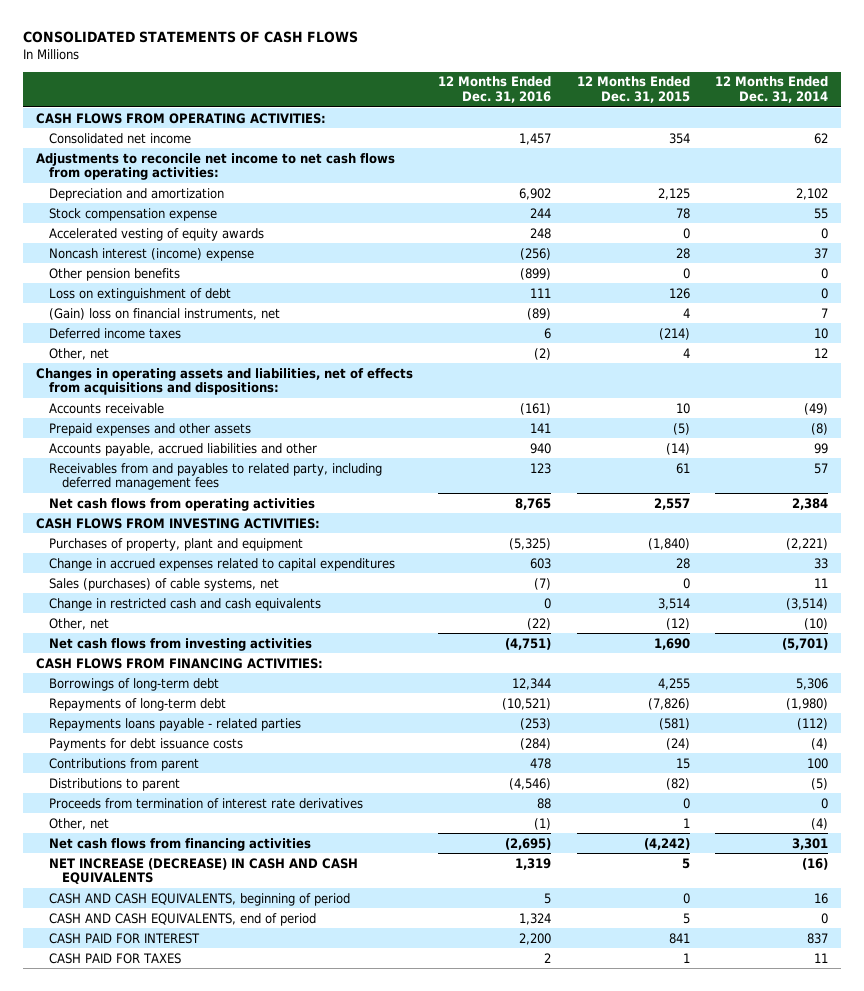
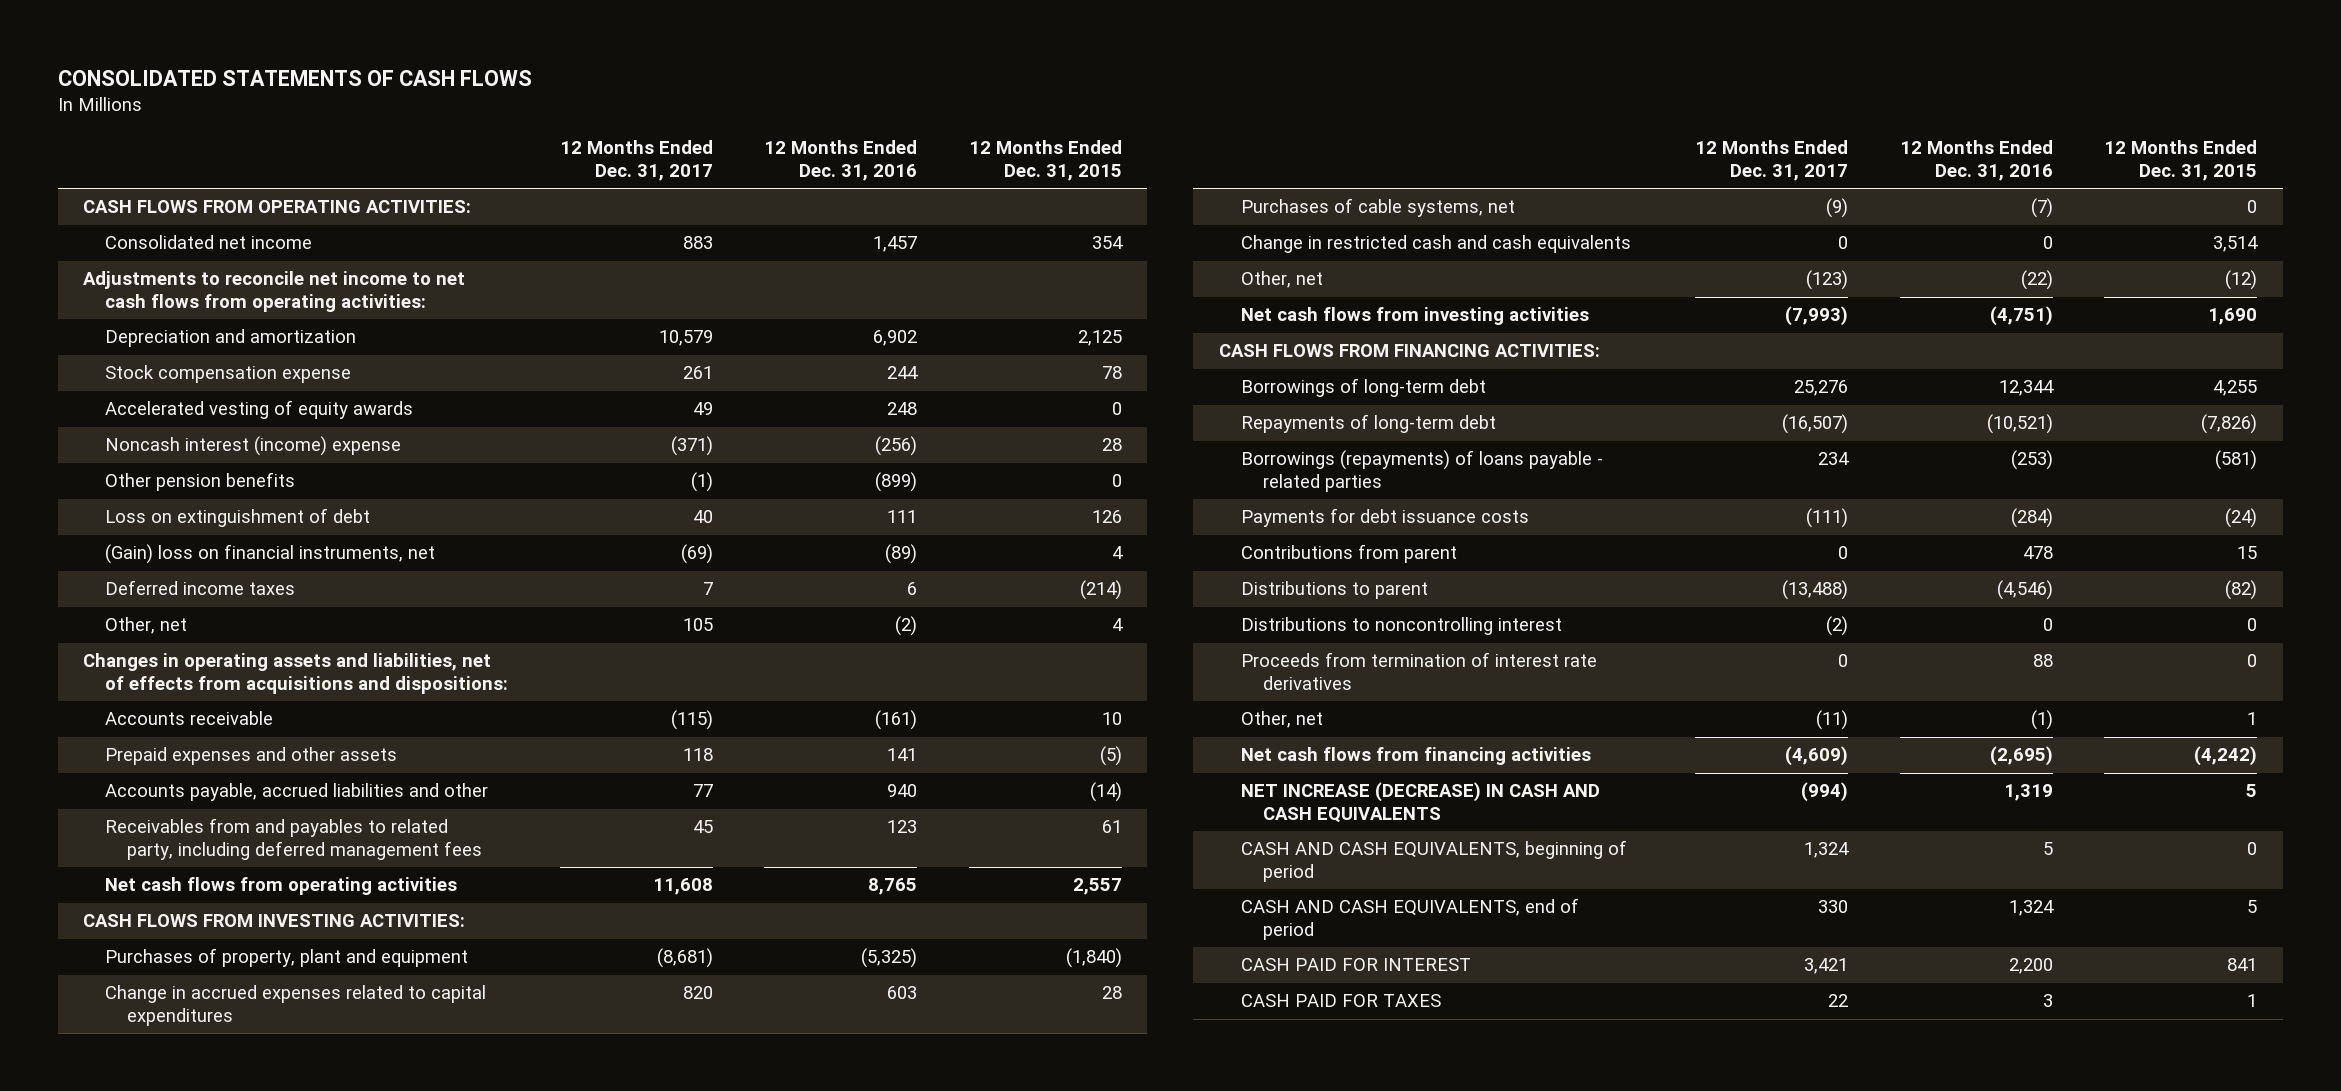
- | 12 Months Ended Dec. 31, 2016 | 12 Months Ended Dec. 31, 2015 | 12 Months Ended Dec. 31, 2014
+ | 12 Months Ended Dec. 31, 2017 | 12 Months Ended Dec. 31, 2016 | 12 Months Ended Dec. 31, 2015
- Sales (purchases) of cable systems, net | (7) | 0 | 11
+ Purchases of cable systems, net | (9) | (7) | 0
- Repayments loans payable - related parties | (253) | (581) | (112)
+ Borrowings (repayments) of loans payable - related parties | 234 | (253) | (581)
+ Distributions to noncontrolling interest | (2) | 0 | 0
- CASH PAID FOR TAXES | 2 | 1 | 11
+ CASH PAID FOR TAXES | 22 | 3 | 1

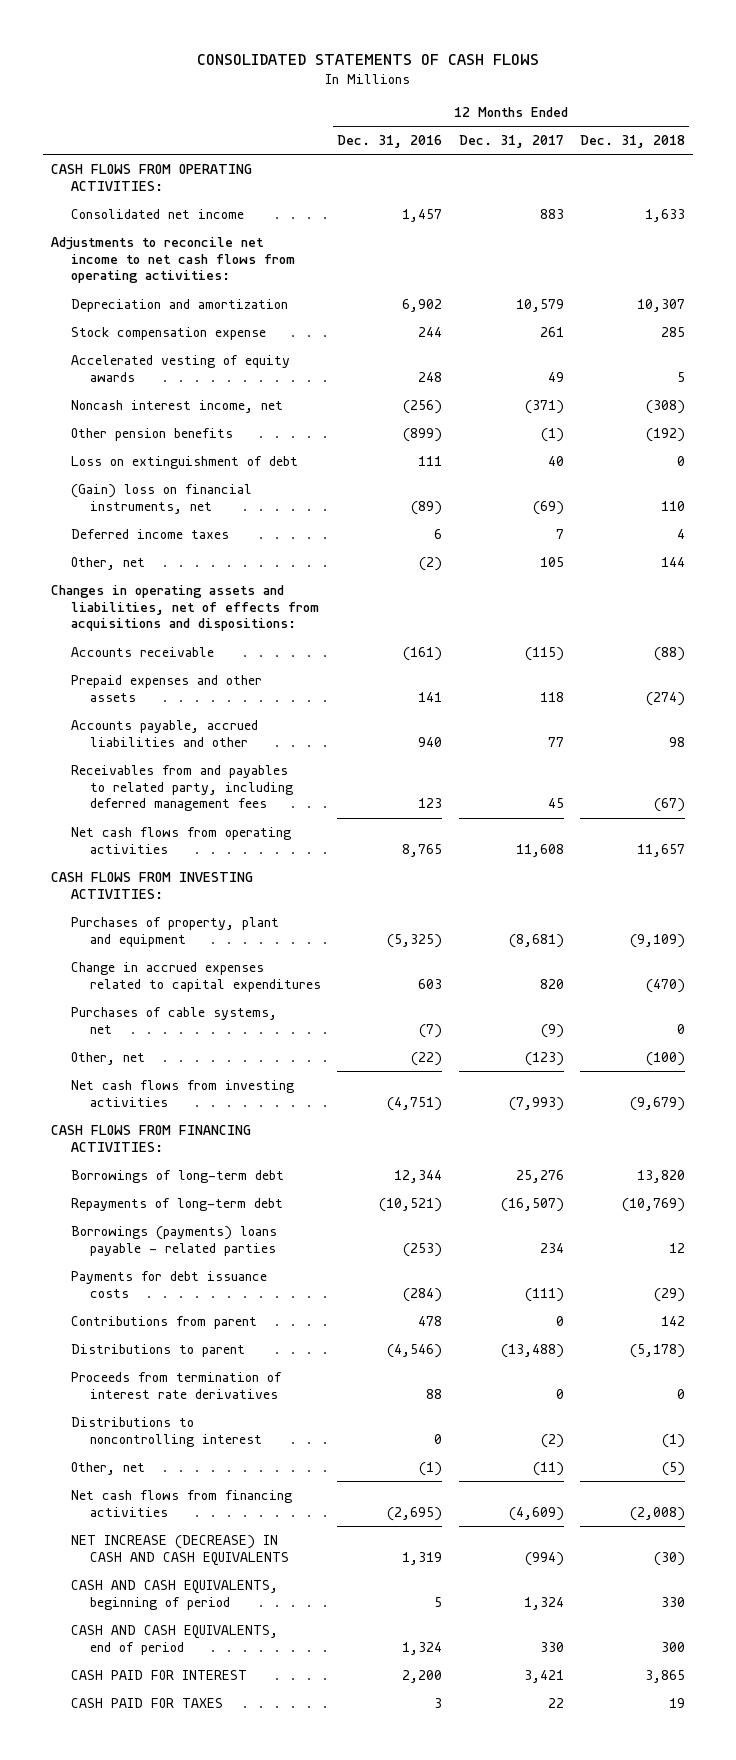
- | 12 Months Ended Dec. 31, 2017 | 12 Months Ended Dec. 31, 2016 | 12 Months Ended Dec. 31, 2015
+ | 12 Months Ended Dec. 31, 2016 | 12 Months Ended Dec. 31, 2017 | 12 Months Ended Dec. 31, 2018
- Noncash interest (income) expense | (371) | (256) | 28
+ Noncash interest income, net | (256) | (371) | (308)
- Change in restricted cash and cash equivalents | 0 | 0 | 3,514
- Borrowings (repayments) of loans payable - related parties | 234 | (253) | (581)
+ Borrowings (payments) loans payable - related parties | (253) | 234 | 12
moved down: Distributions to noncontrolling interest | 0 | (2) | (1)

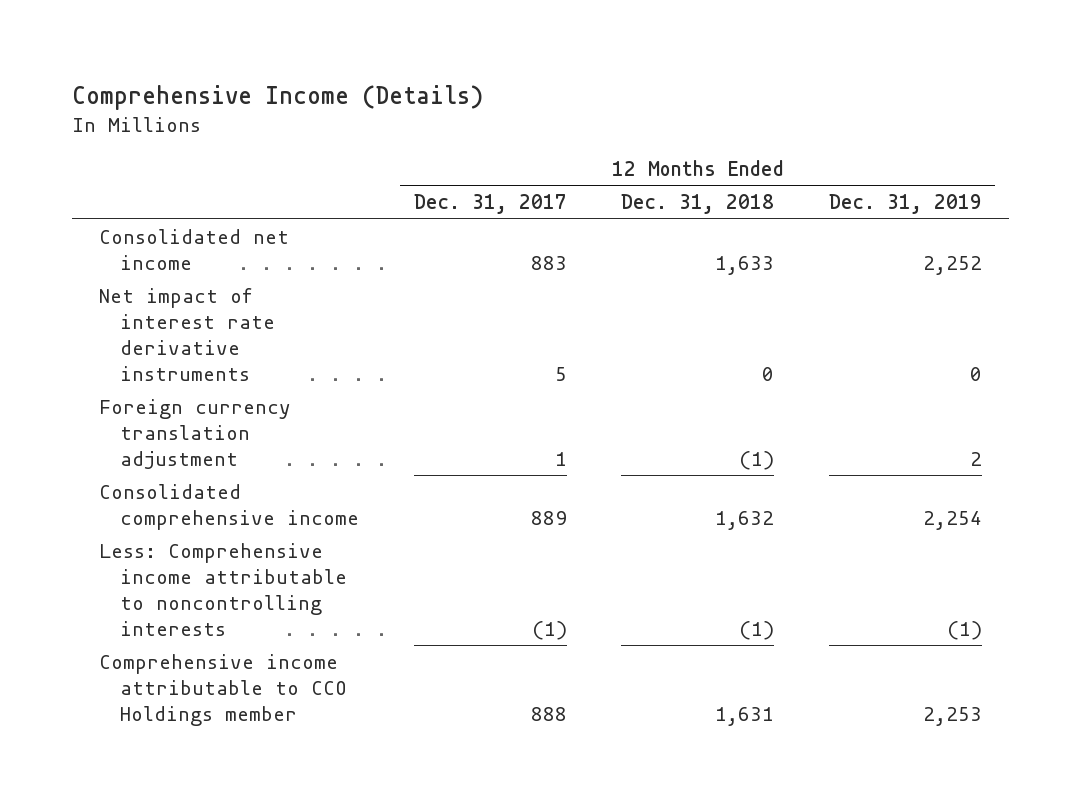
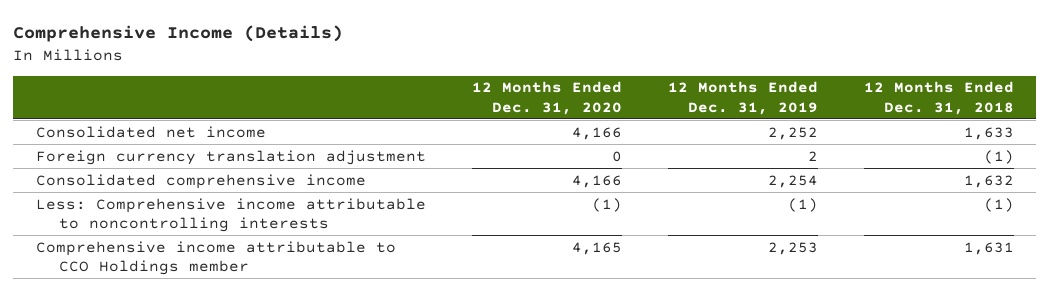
- | 12 Months Ended Dec. 31, 2017 | 12 Months Ended Dec. 31, 2018 | 12 Months Ended Dec. 31, 2019
+ | 12 Months Ended Dec. 31, 2020 | 12 Months Ended Dec. 31, 2019 | 12 Months Ended Dec. 31, 2018
- Net impact of interest rate derivative instruments | 5 | 0 | 0

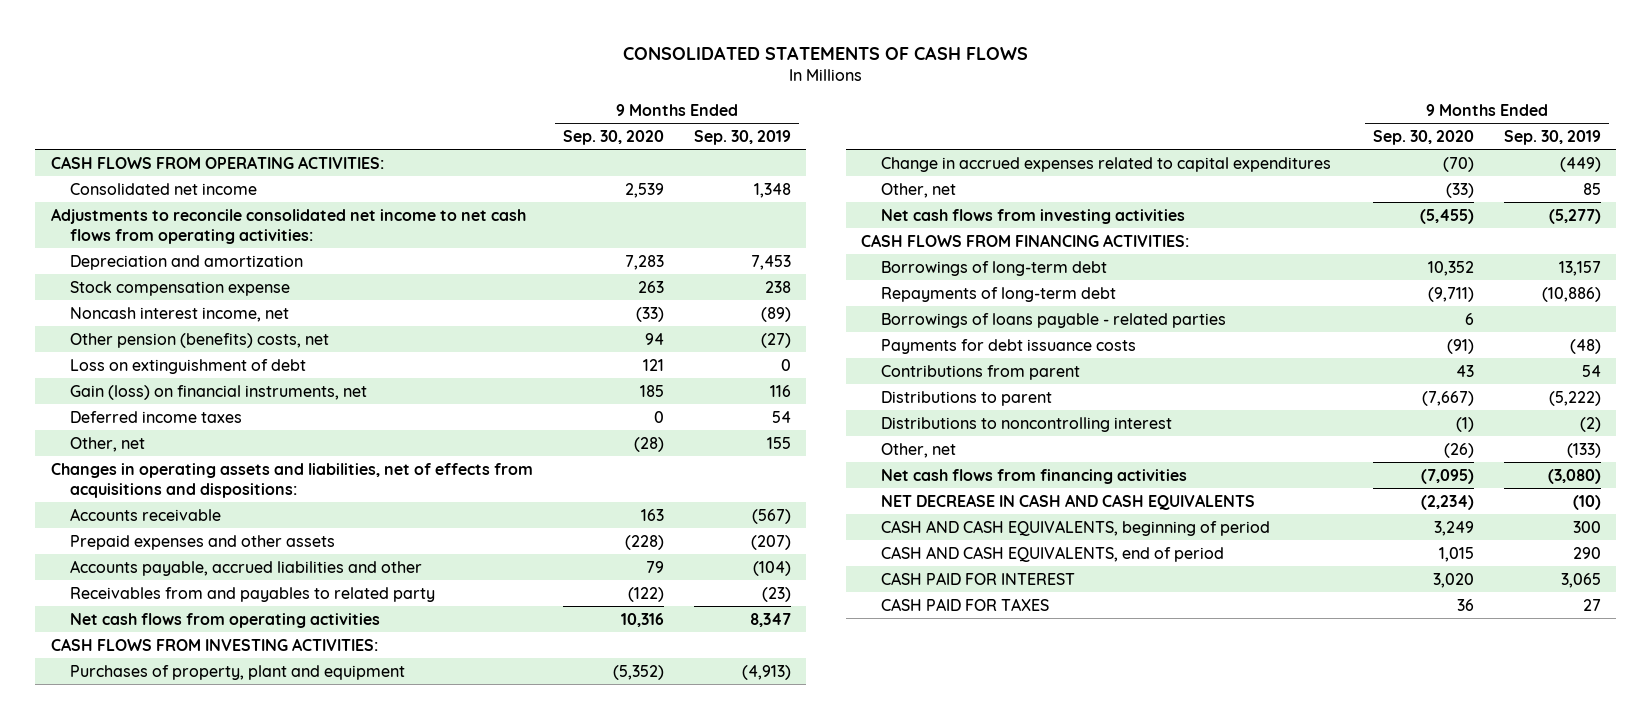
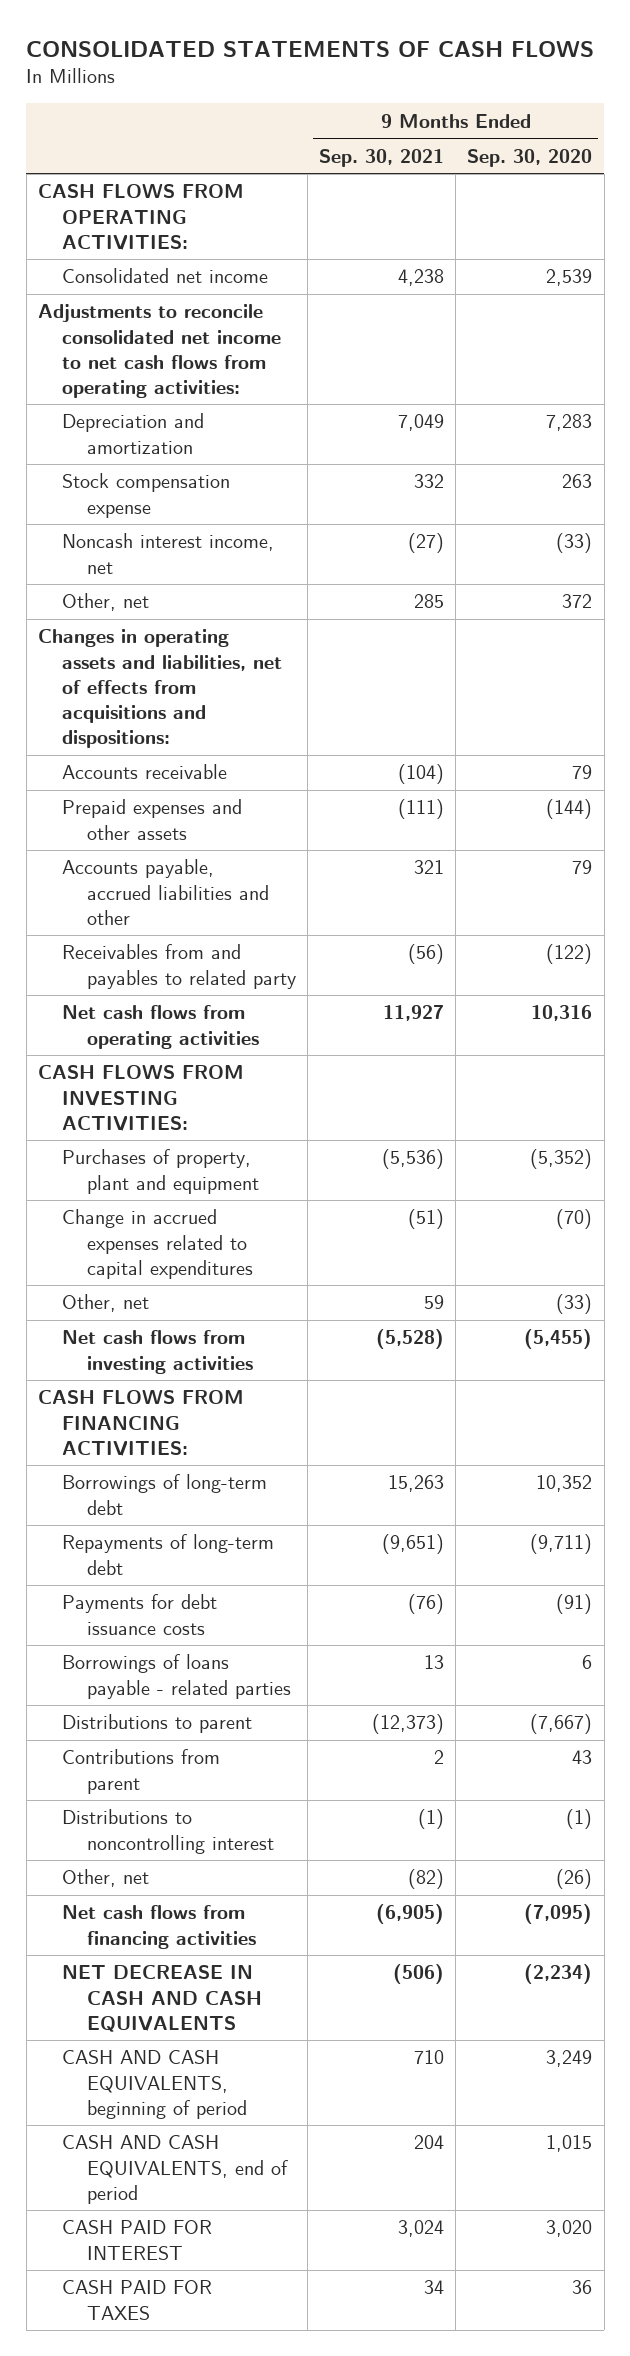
- | 9 Months Ended Sep. 30, 2020 | 9 Months Ended Sep. 30, 2019
+ | 9 Months Ended Sep. 30, 2021 | 9 Months Ended Sep. 30, 2020
- Other pension (benefits) costs, net | 94 | (27)
- Loss on extinguishment of debt | 121 | 0
- Gain (loss) on financial instruments, net | 185 | 116
- Deferred income taxes | 0 | 54
- Other, net | (28) | 155
+ Other, net | 285 | 372
- Accounts receivable | 163 | (567)
- Prepaid expenses and other assets | (228) | (207)
+ Accounts receivable | (104) | 79
+ Prepaid expenses and other assets | (111) | (144)
moved down: Borrowings of loans payable - related parties | 13 | 6
moved down: Contributions from parent | 2 | 43

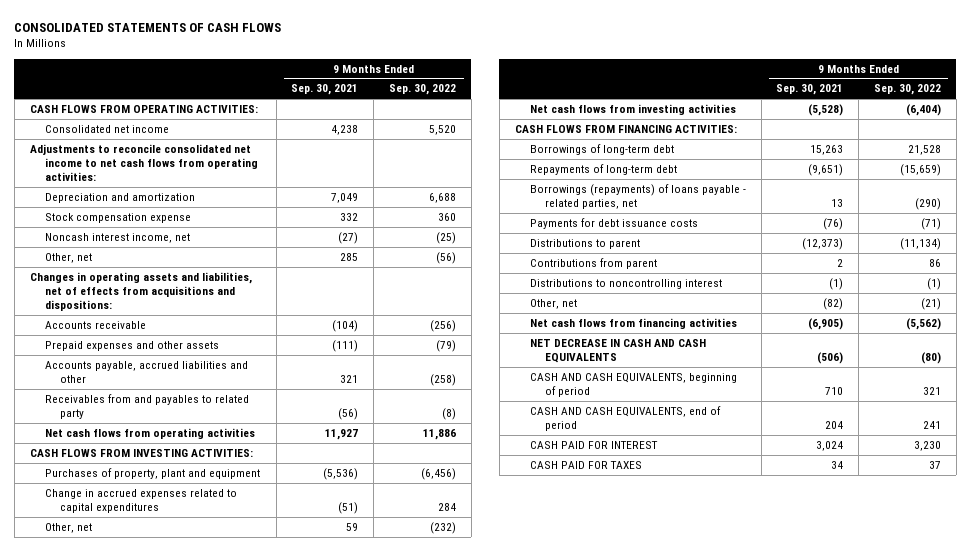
- | 9 Months Ended Sep. 30, 2021 | 9 Months Ended Sep. 30, 2020
+ | 9 Months Ended Sep. 30, 2021 | 9 Months Ended Sep. 30, 2022
+ Borrowings (repayments) of loans payable - related parties, net | 13 | (290)
- Borrowings of loans payable - related parties | 13 | 6

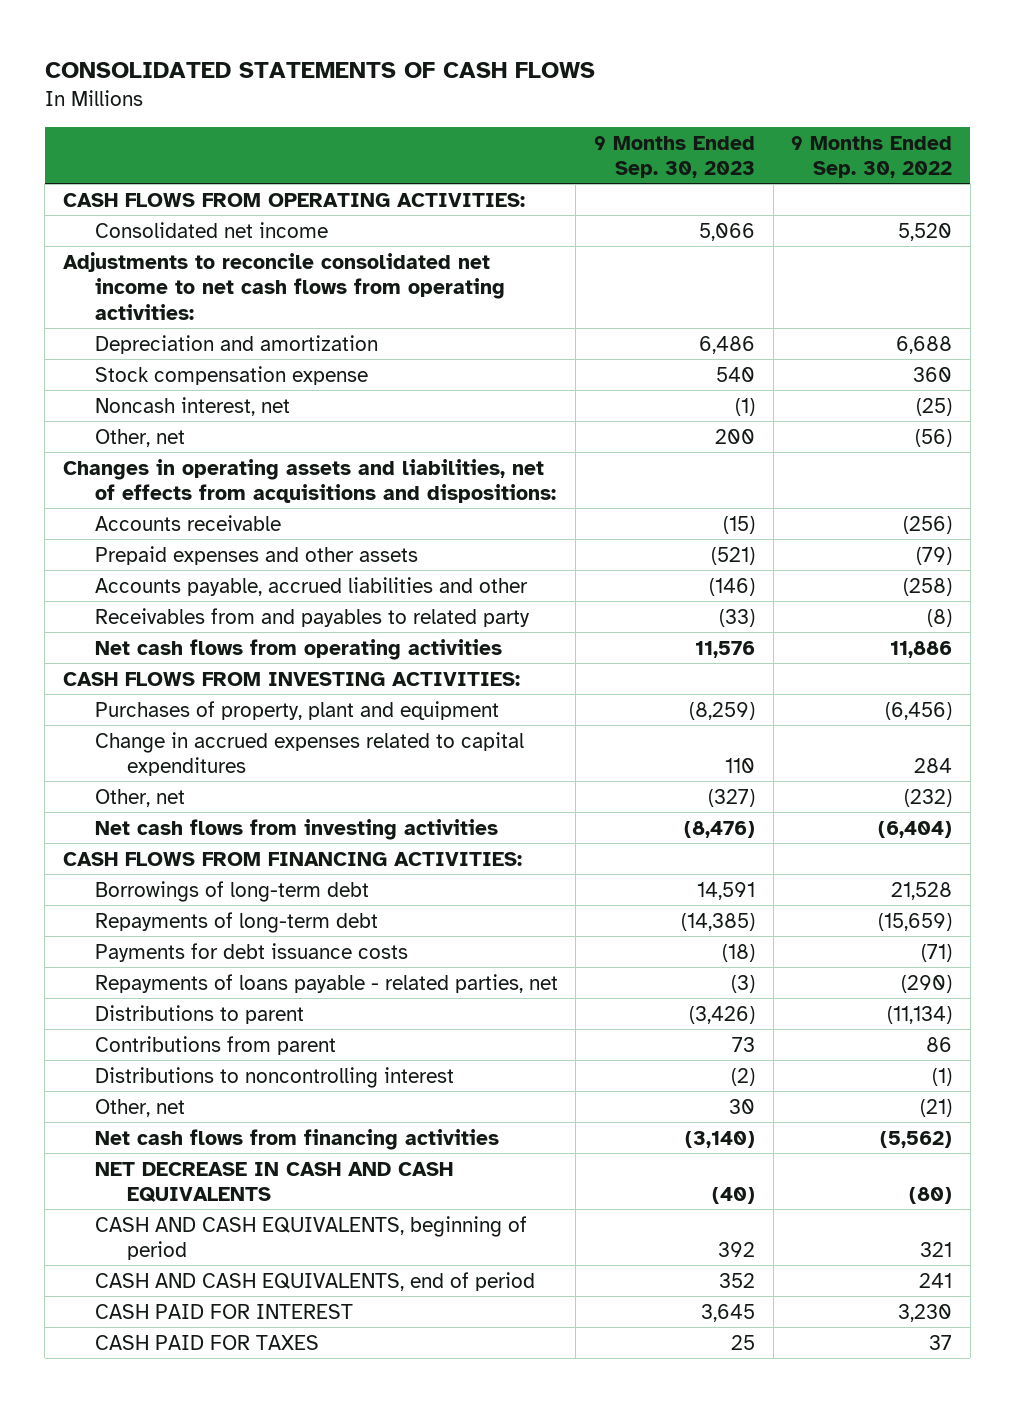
- | 9 Months Ended Sep. 30, 2021 | 9 Months Ended Sep. 30, 2022
+ | 9 Months Ended Sep. 30, 2023 | 9 Months Ended Sep. 30, 2022
- Noncash interest income, net | (27) | (25)
+ Noncash interest, net | (1) | (25)
- Borrowings (repayments) of loans payable - related parties, net | 13 | (290)
+ Repayments of loans payable - related parties, net | (3) | (290)

